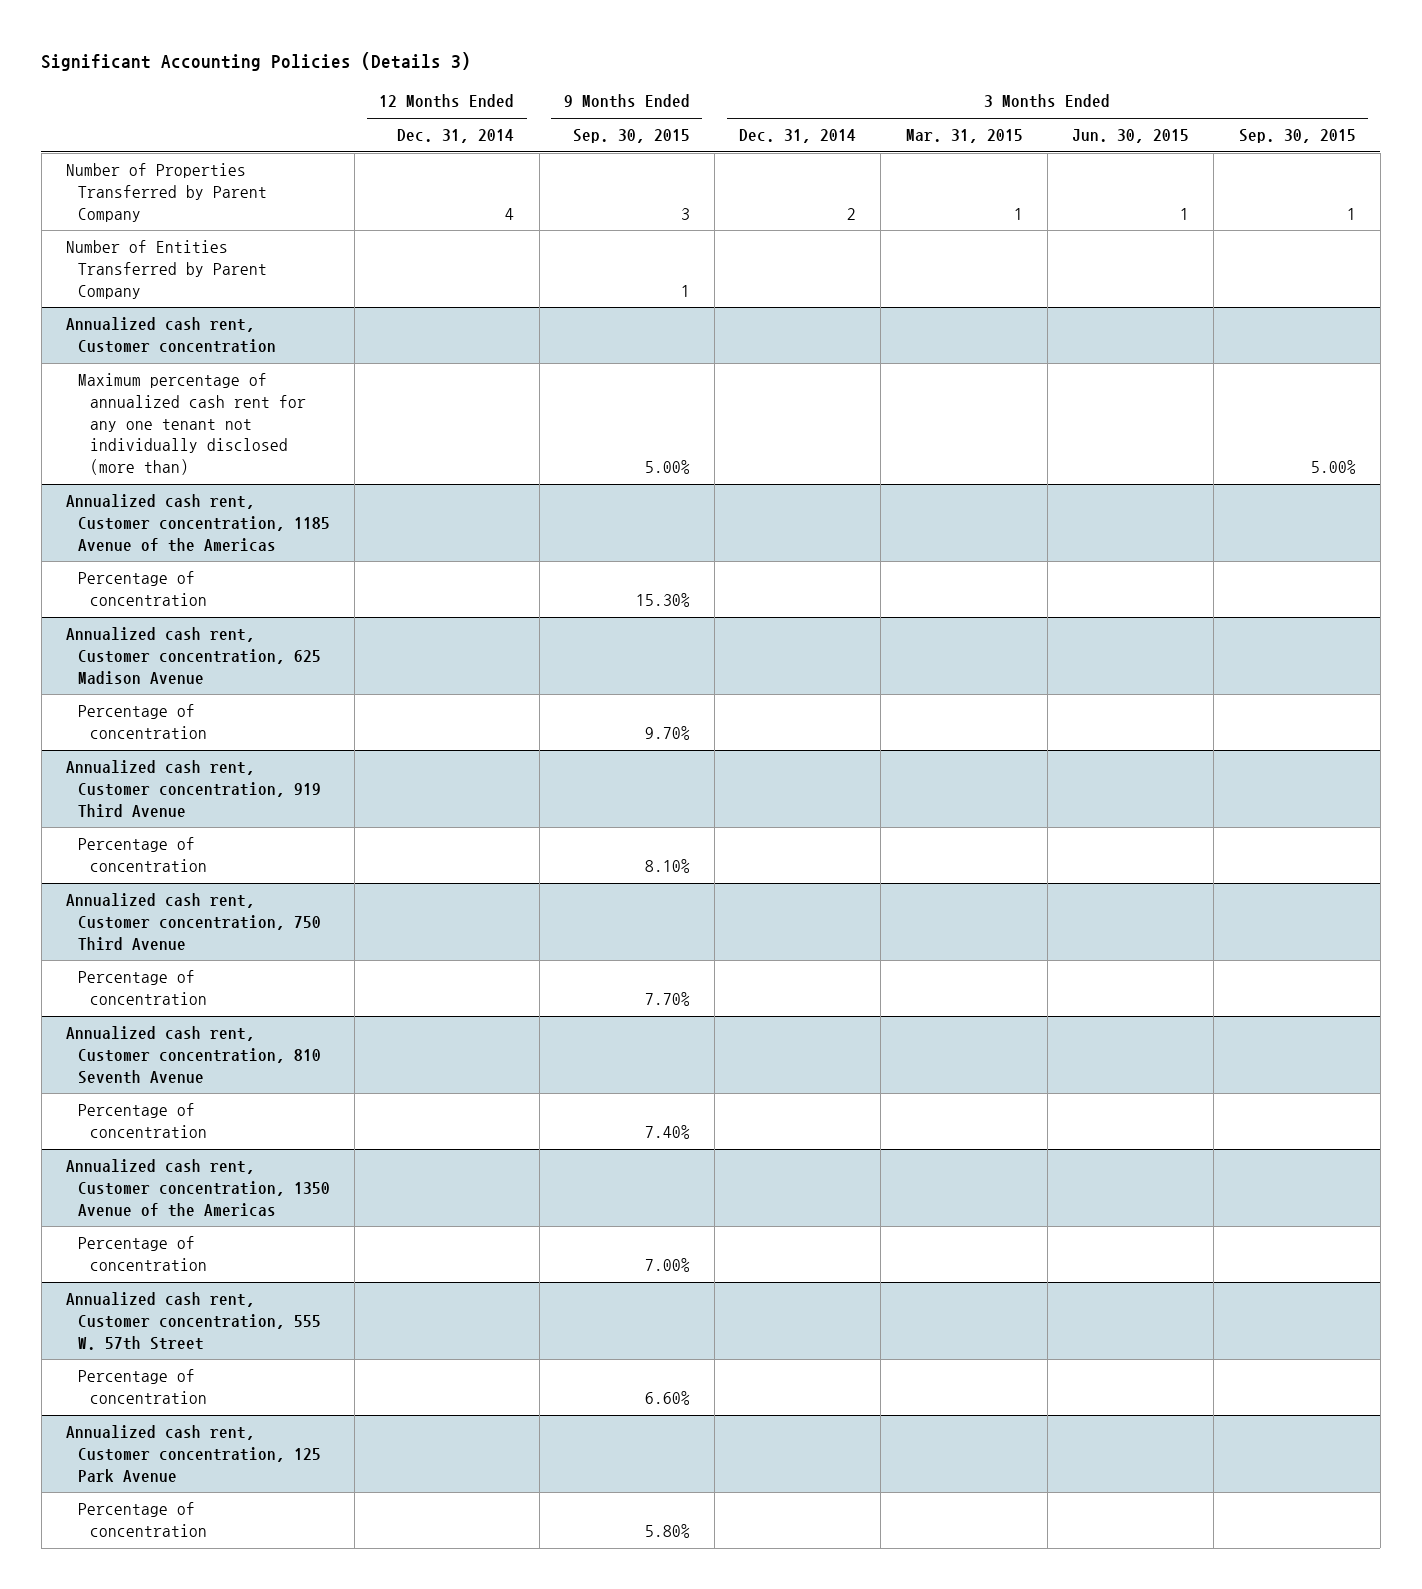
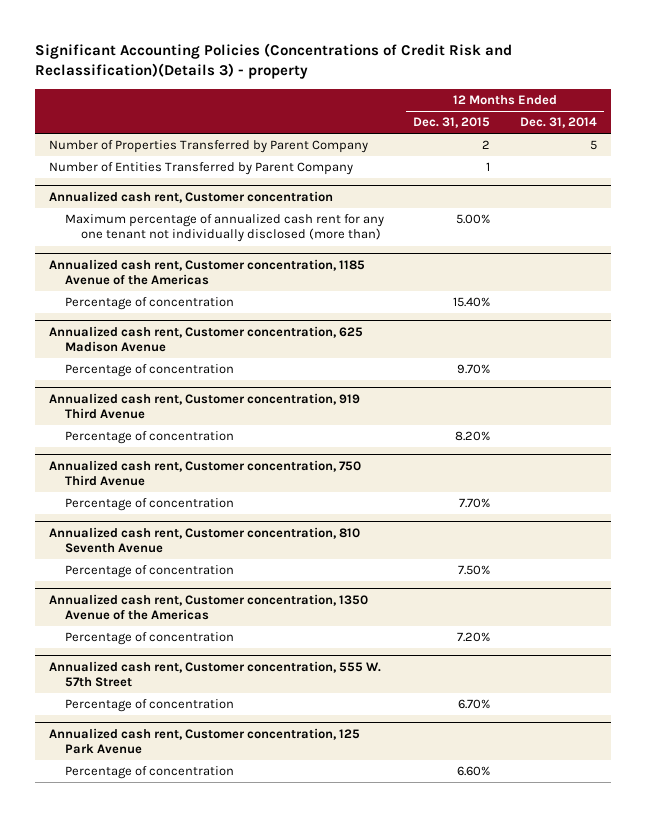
- Significant Accounting Policies (Details 3)
+ Significant Accounting Policies (Concentrations of Credit Risk and Reclassification)(Details 3) - property
- | 12 Months Ended Dec. 31, 2014 | 9 Months Ended Sep. 30, 2015 | 3 Months Ended Dec. 31, 2014 | 3 Months Ended Mar. 31, 2015 | 3 Months Ended Jun. 30, 2015 | 3 Months Ended Sep. 30, 2015
+ | 12 Months Ended Dec. 31, 2015 | 12 Months Ended Dec. 31, 2014
- Number of Properties Transferred by Parent Company | 4 | 3 | 2 | 1 | 1 | 1
+ Number of Properties Transferred by Parent Company | 2 | 5

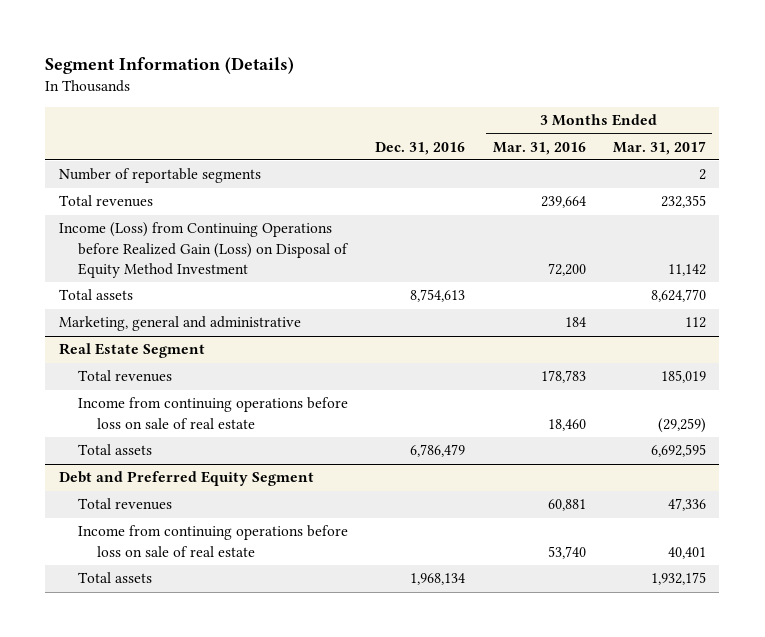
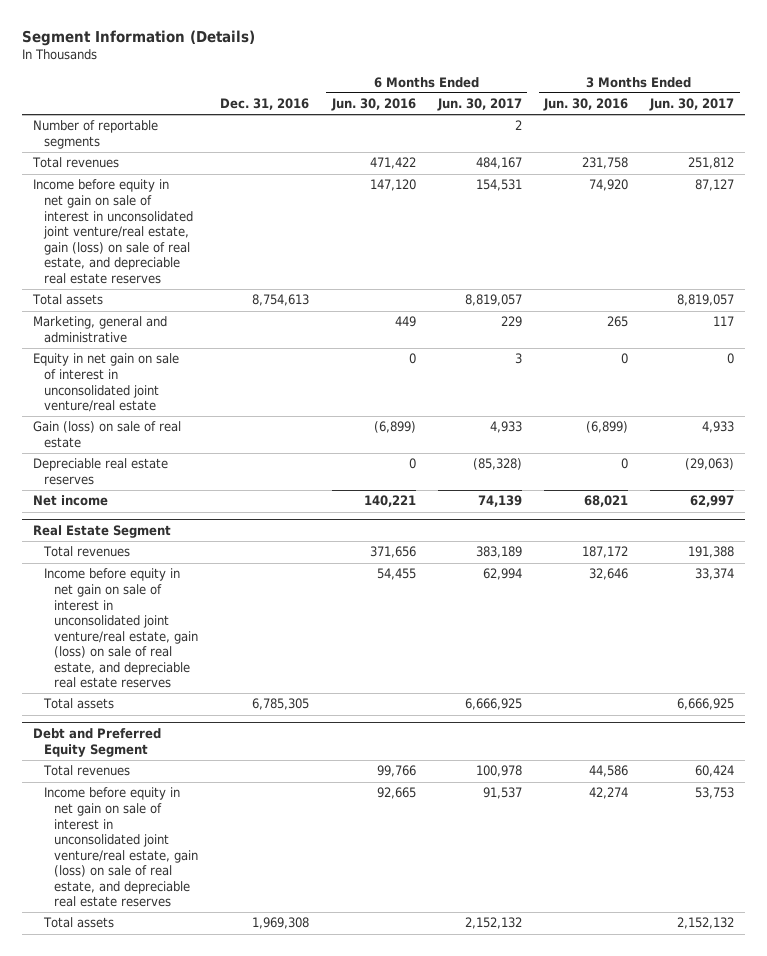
- | Dec. 31, 2016 | 3 Months Ended Mar. 31, 2016 | 3 Months Ended Mar. 31, 2017
+ | Dec. 31, 2016 | 6 Months Ended Jun. 30, 2016 | 6 Months Ended Jun. 30, 2017 | 3 Months Ended Jun. 30, 2016 | 3 Months Ended Jun. 30, 2017
- Income (Loss) from Continuing Operations before Realized Gain (Loss) on Disposal of Equity Method Investment | | 72,200 | 11,142
+ Income before equity in net gain on sale of interest in unconsolidated joint venture/real estate, gain (loss) on sale of real estate, and depreciable real estate reserves | | 147,120 | 154,531 | 74,920 | 87,127
+ Equity in net gain on sale of interest in unconsolidated joint venture/real estate | | 0 | 3 | 0 | 0
+ Gain (loss) on sale of real estate | | (6,899) | 4,933 | (6,899) | 4,933
+ Depreciable real estate reserves | | 0 | (85,328) | 0 | (29,063)
+ Net income | | 140,221 | 74,139 | 68,021 | 62,997
@ Real Estate Segment
- Income from continuing operations before loss on sale of real estate | | 18,460 | (29,259)
- Total assets | 6,786,479 | | 6,692,595
+ Income before equity in net gain on sale of interest in unconsolidated joint venture/real estate, gain (loss) on sale of real estate, and depreciable real estate reserves | | 54,455 | 62,994 | 32,646 | 33,374
+ Total assets | 6,785,305 | | 6,666,925 | | 6,666,925
@ Debt and Preferred Equity Segment
- Income from continuing operations before loss on sale of real estate | | 53,740 | 40,401
- Total assets | 1,968,134 | | 1,932,175
+ Income before equity in net gain on sale of interest in unconsolidated joint venture/real estate, gain (loss) on sale of real estate, and depreciable real estate reserves | | 92,665 | 91,537 | 42,274 | 53,753
+ Total assets | 1,969,308 | | 2,152,132 | | 2,152,132

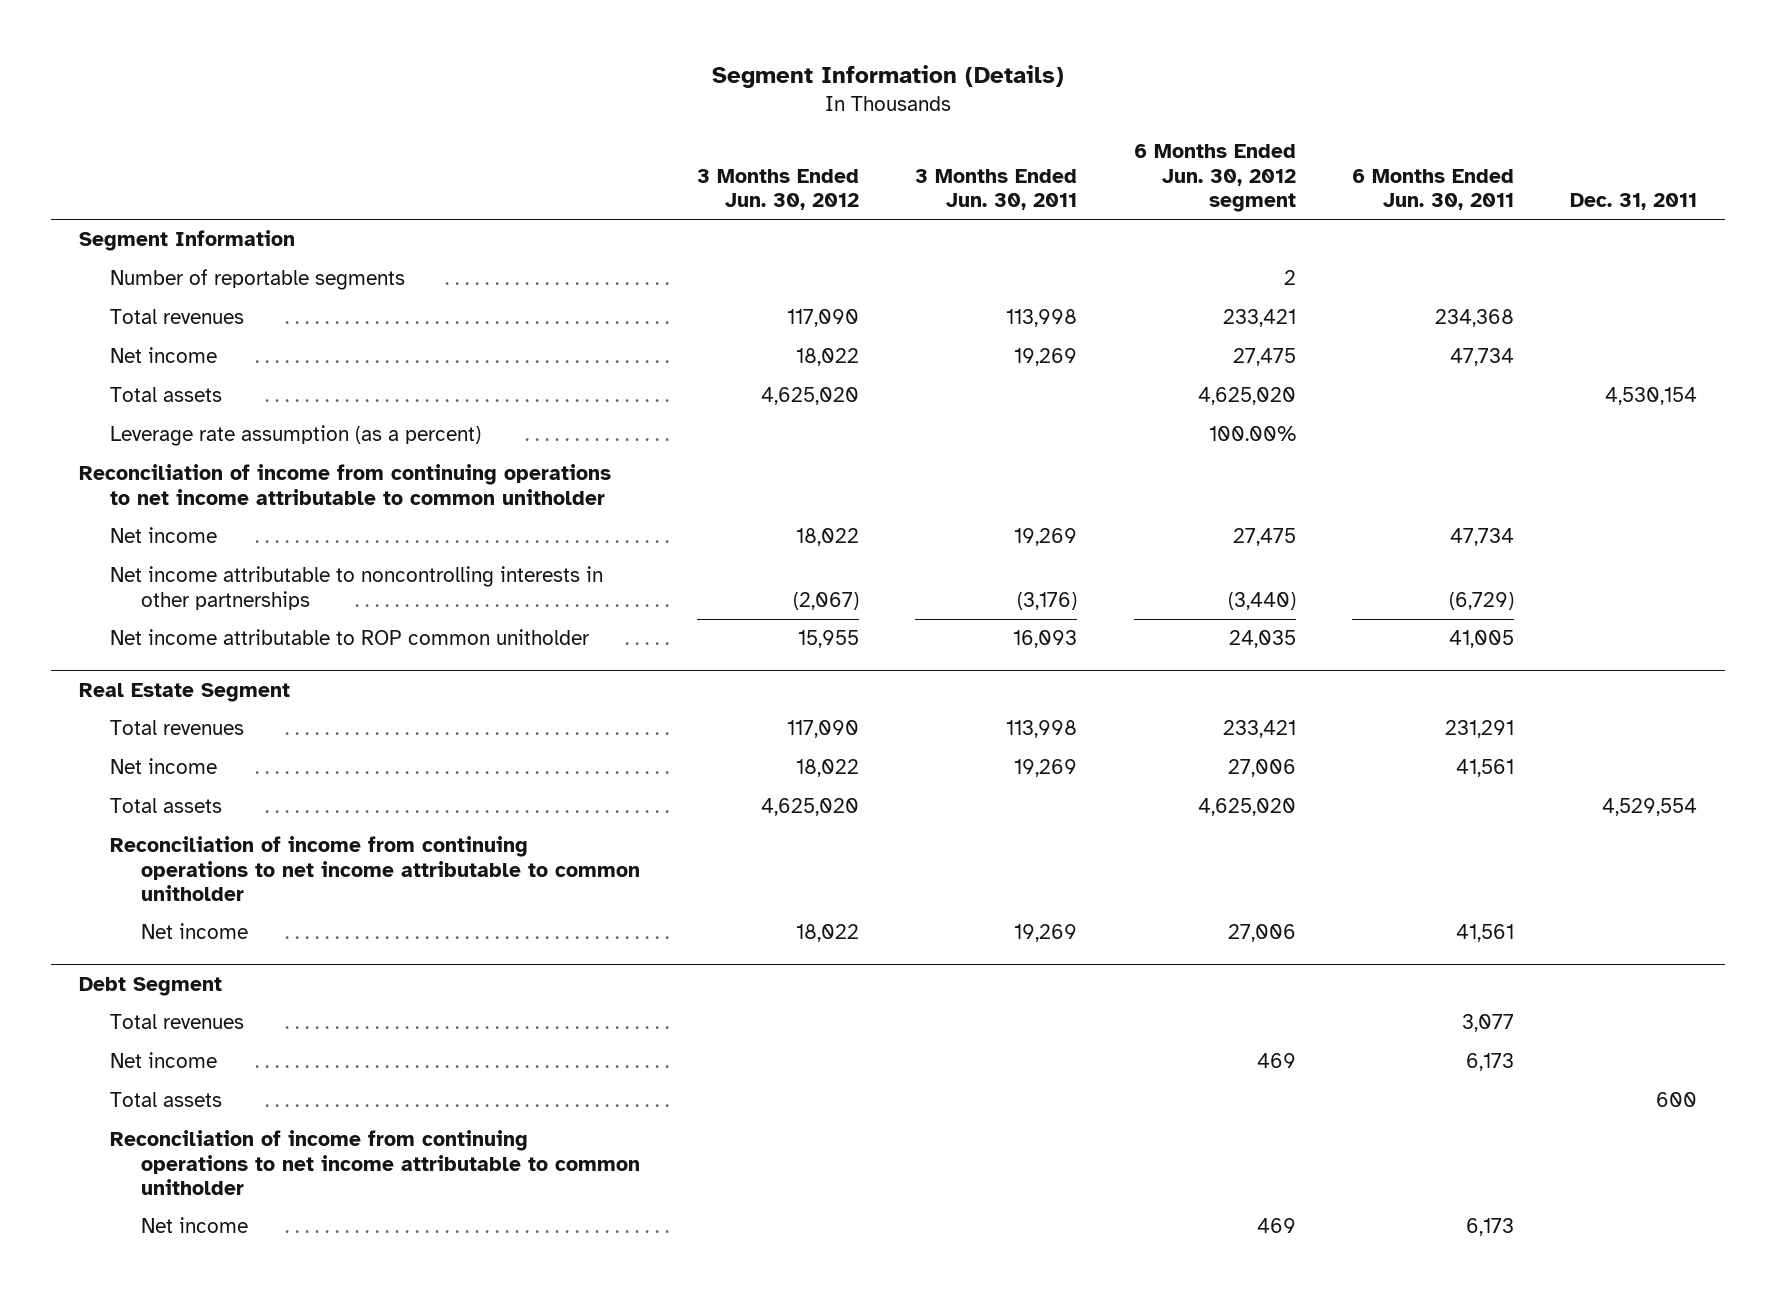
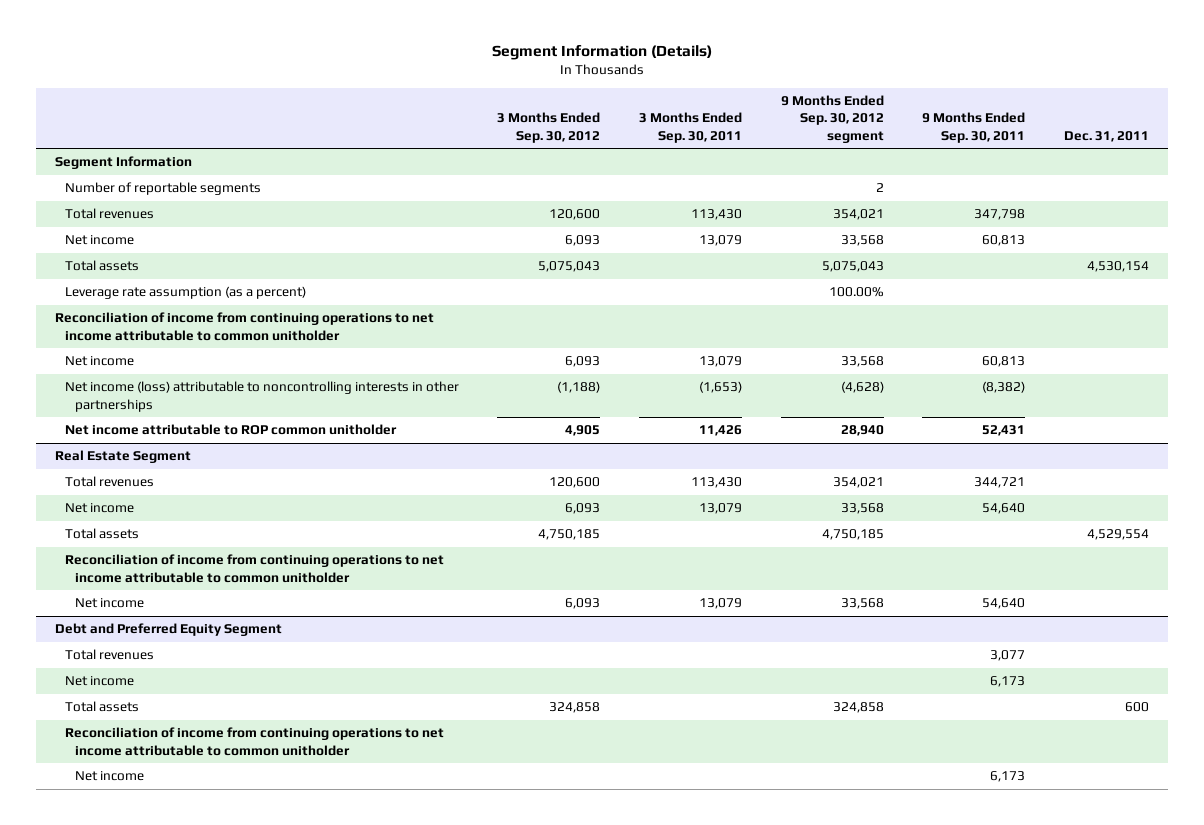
- | 3 Months Ended Jun. 30, 2012 | 3 Months Ended Jun. 30, 2011 | 6 Months Ended Jun. 30, 2012 segment | 6 Months Ended Jun. 30, 2011 | Dec. 31, 2011
+ | 3 Months Ended Sep. 30, 2012 | 3 Months Ended Sep. 30, 2011 | 9 Months Ended Sep. 30, 2012 segment | 9 Months Ended Sep. 30, 2011 | Dec. 31, 2011
- Net income attributable to noncontrolling interests in other partnerships | (2,067) | (3,176) | (3,440) | (6,729) |
+ Net income (loss) attributable to noncontrolling interests in other partnerships | (1,188) | (1,653) | (4,628) | (8,382) |
- Debt Segment
+ Debt and Preferred Equity Segment

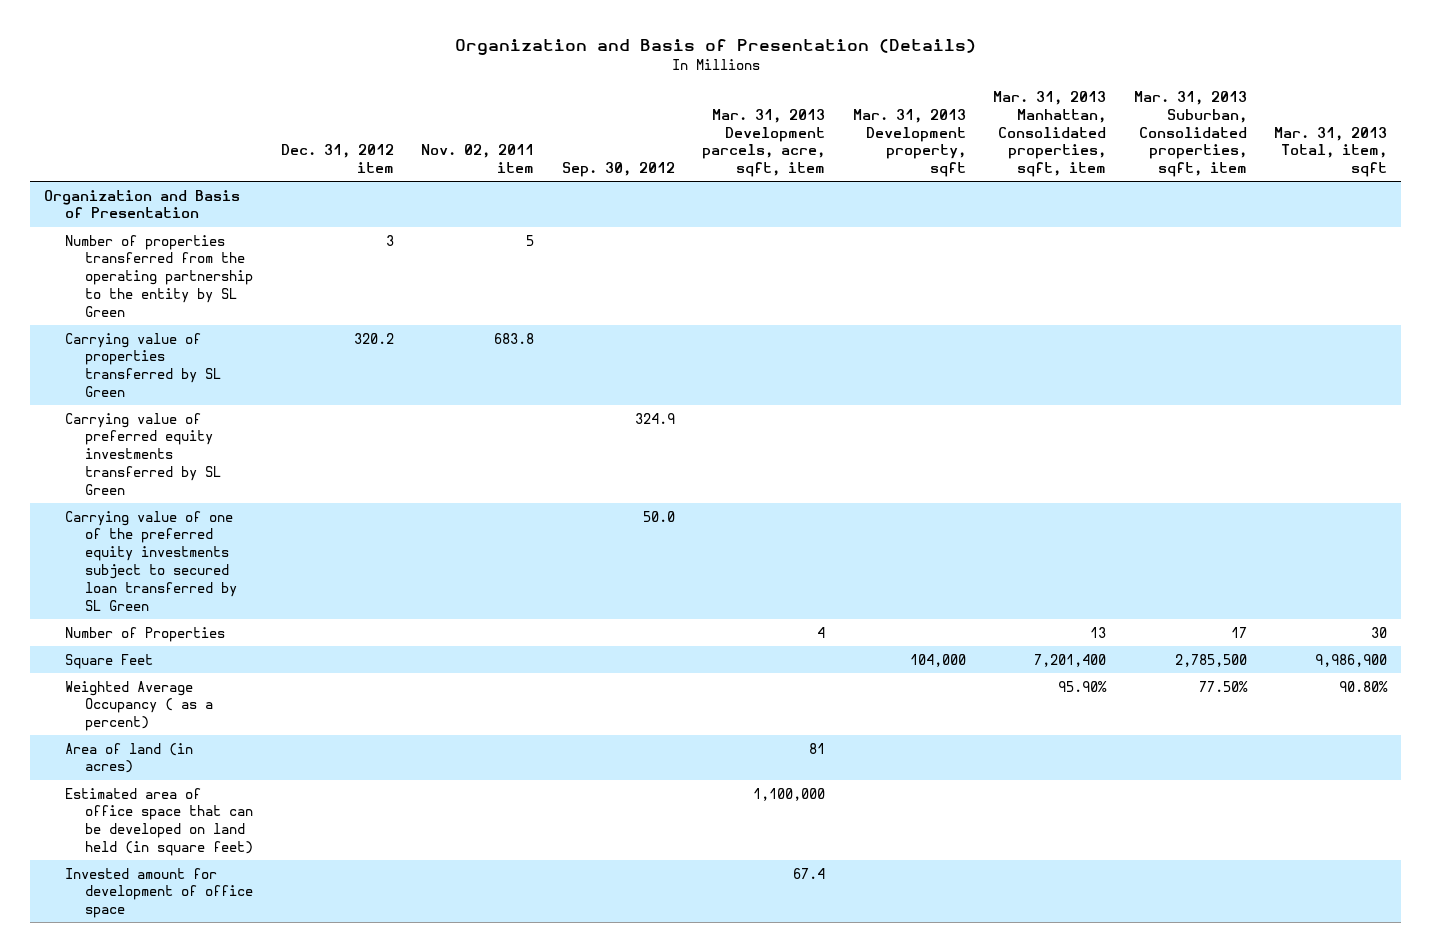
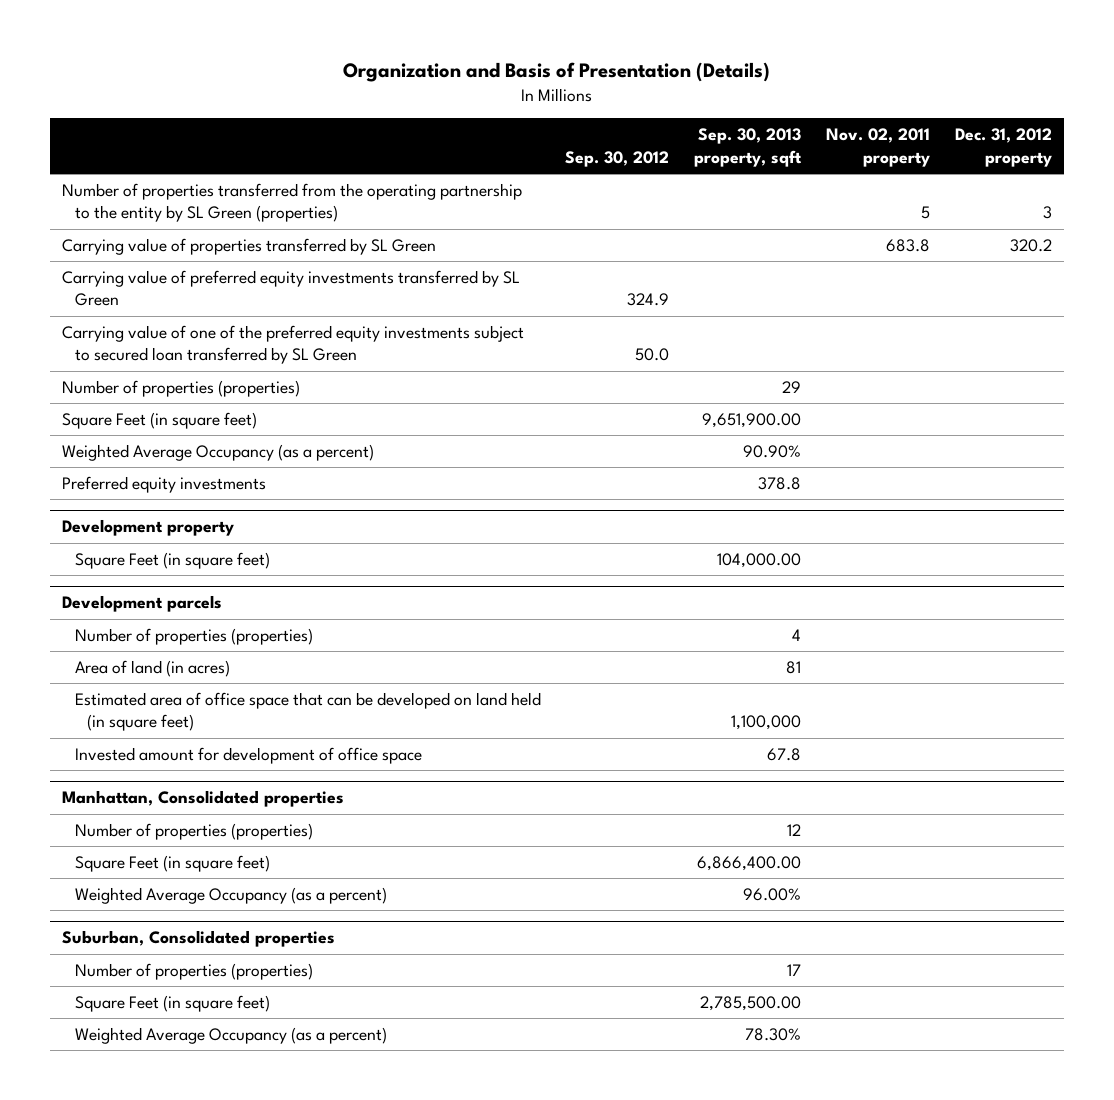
- | Dec. 31, 2012 item | Nov. 02, 2011 item | Sep. 30, 2012 | Mar. 31, 2013 Development parcels, acre, sqft, item | Mar. 31, 2013 Development property, sqft | Mar. 31, 2013 Manhattan, Consolidated properties, sqft, item | Mar. 31, 2013 Suburban, Consolidated properties, sqft, item | Mar. 31, 2013 Total, item, sqft
+ | Sep. 30, 2012 | Sep. 30, 2013 property, sqft | Nov. 02, 2011 property | Dec. 31, 2012 property
- Organization and Basis of Presentation
- Number of properties transferred from the operating partnership to the entity by SL Green | 3 | 5 | | | | | |
+ Number of properties transferred from the operating partnership to the entity by SL Green (properties) | | | 5 | 3
- Number of Properties | | | | 4 | | 13 | 17 | 30
- Square Feet | | | | | 104,000 | 7,201,400 | 2,785,500 | 9,986,900
- Weighted Average Occupancy ( as a percent) | | | | | | 95.90% | 77.50% | 90.80%
- Area of land (in acres) | | | | 81 | | | |
- Estimated area of office space that can be developed on land held (in square feet) | | | | 1,100,000 | | | |
- Invested amount for development of office space | | | | 67.4 | | | |
+ Number of properties (properties) | | 29 | |
+ Square Feet (in square feet) | | 9,651,900.00 | |
+ Weighted Average Occupancy (as a percent) | | 90.90% | |
+ Preferred equity investments | | 378.8 | |
+ Development property
+ Square Feet (in square feet) | | 104,000.00 | |
+ Development parcels
+ Number of properties (properties) | | 4 | |
+ Area of land (in acres) | | 81 | |
+ Estimated area of office space that can be developed on land held (in square feet) | | 1,100,000 | |
+ Invested amount for development of office space | | 67.8 | |
+ Manhattan, Consolidated properties
+ Number of properties (properties) | | 12 | |
+ Square Feet (in square feet) | | 6,866,400.00 | |
+ Weighted Average Occupancy (as a percent) | | 96.00% | |
+ Suburban, Consolidated properties
+ Number of properties (properties) | | 17 | |
+ Square Feet (in square feet) | | 2,785,500.00 | |
+ Weighted Average Occupancy (as a percent) | | 78.30% | |

